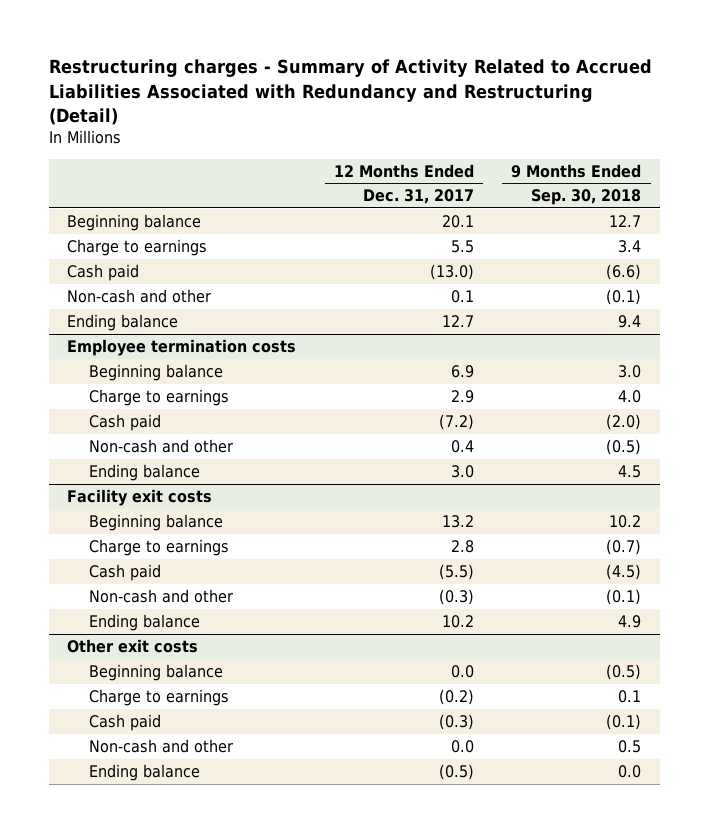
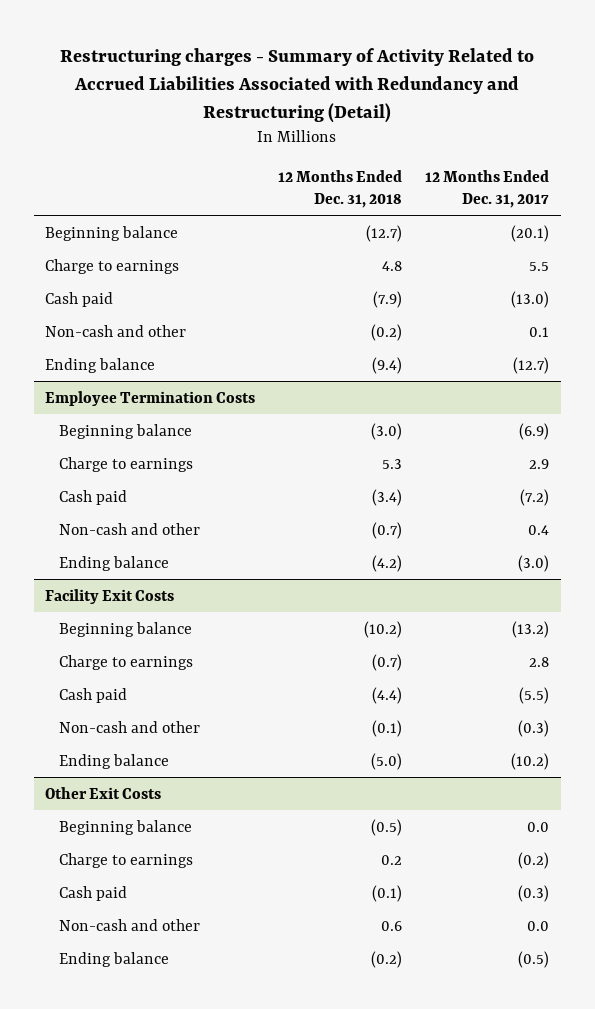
- | 12 Months Ended Dec. 31, 2017 | 9 Months Ended Sep. 30, 2018
+ | 12 Months Ended Dec. 31, 2018 | 12 Months Ended Dec. 31, 2017
- Beginning balance | 20.1 | 12.7
+ Beginning balance | (12.7) | (20.1)
- Ending balance | 12.7 | 9.4
- Employee termination costs
- Beginning balance | 6.9 | 3.0
+ Ending balance | (9.4) | (12.7)
+ Employee Termination Costs
+ Beginning balance | (3.0) | (6.9)
- Ending balance | 3.0 | 4.5
- Facility exit costs
- Beginning balance | 13.2 | 10.2
+ Ending balance | (4.2) | (3.0)
+ Facility Exit Costs
+ Beginning balance | (10.2) | (13.2)
- Ending balance | 10.2 | 4.9
- Other exit costs
+ Ending balance | (5.0) | (10.2)
+ Other Exit Costs

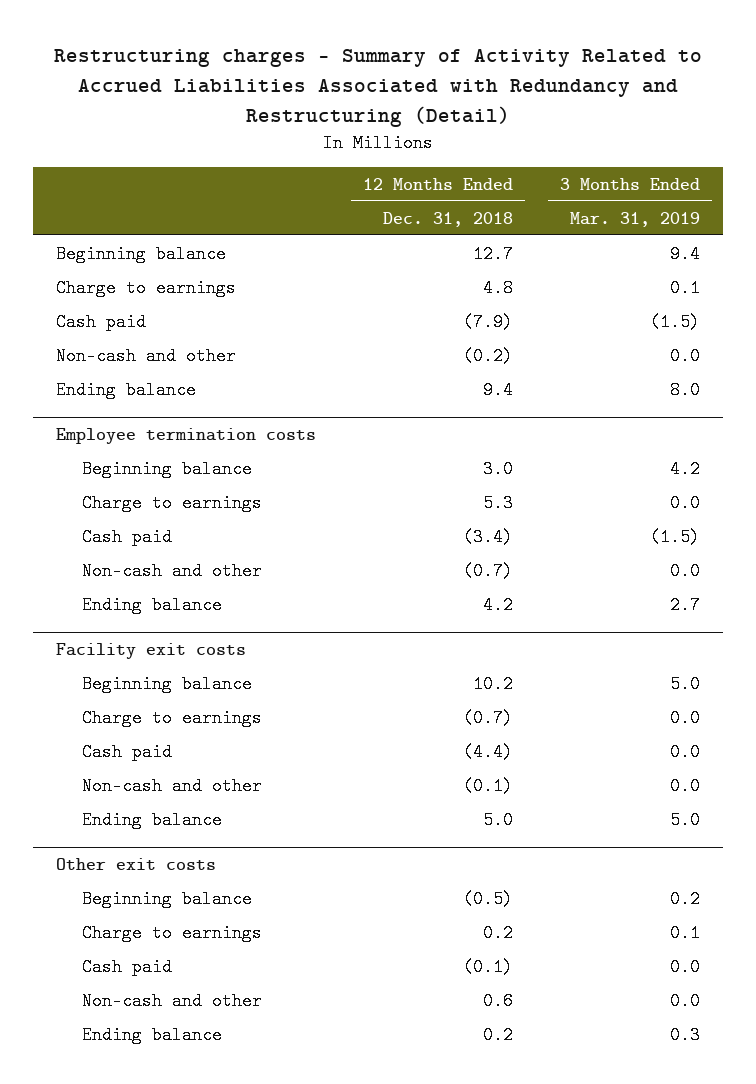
- | 12 Months Ended Dec. 31, 2018 | 12 Months Ended Dec. 31, 2017
+ | 12 Months Ended Dec. 31, 2018 | 3 Months Ended Mar. 31, 2019
- Beginning balance | (12.7) | (20.1)
+ Beginning balance | 12.7 | 9.4
- Ending balance | (9.4) | (12.7)
- Employee Termination Costs
- Beginning balance | (3.0) | (6.9)
+ Ending balance | 9.4 | 8.0
+ Employee termination costs
+ Beginning balance | 3.0 | 4.2
- Ending balance | (4.2) | (3.0)
- Facility Exit Costs
- Beginning balance | (10.2) | (13.2)
+ Ending balance | 4.2 | 2.7
+ Facility exit costs
+ Beginning balance | 10.2 | 5.0
- Ending balance | (5.0) | (10.2)
- Other Exit Costs
+ Ending balance | 5.0 | 5.0
+ Other exit costs
- Ending balance | (0.2) | (0.5)
+ Ending balance | 0.2 | 0.3

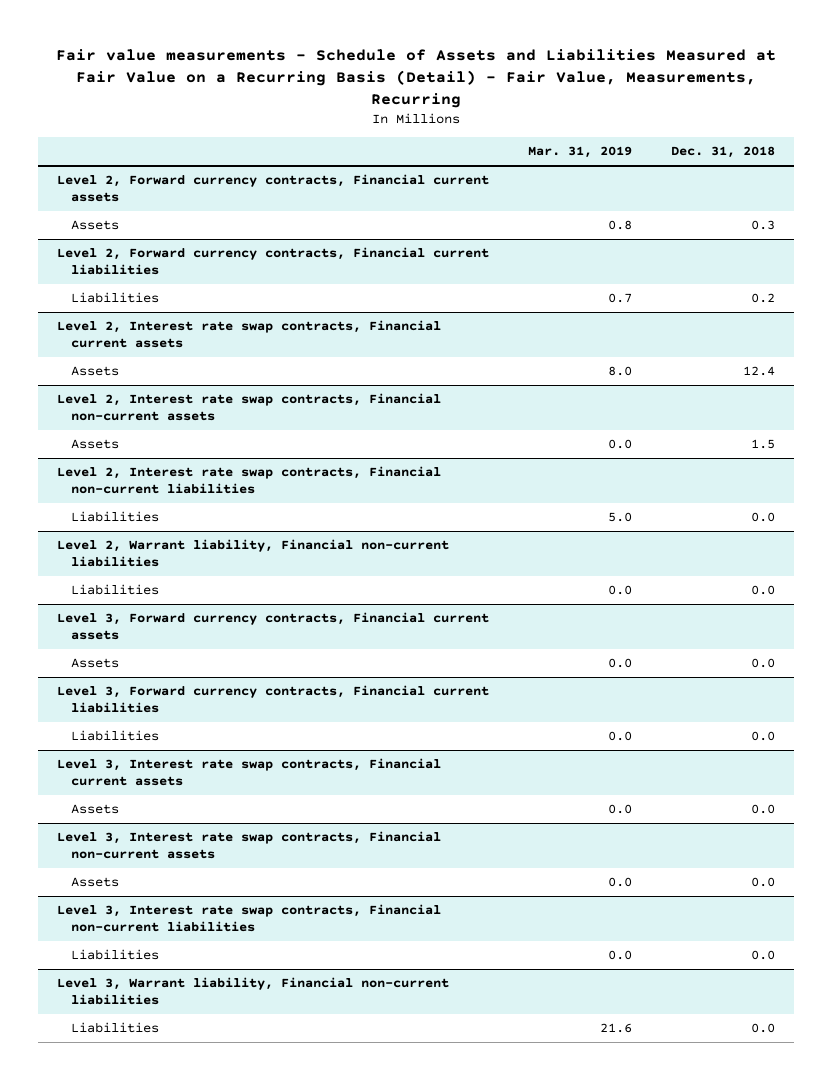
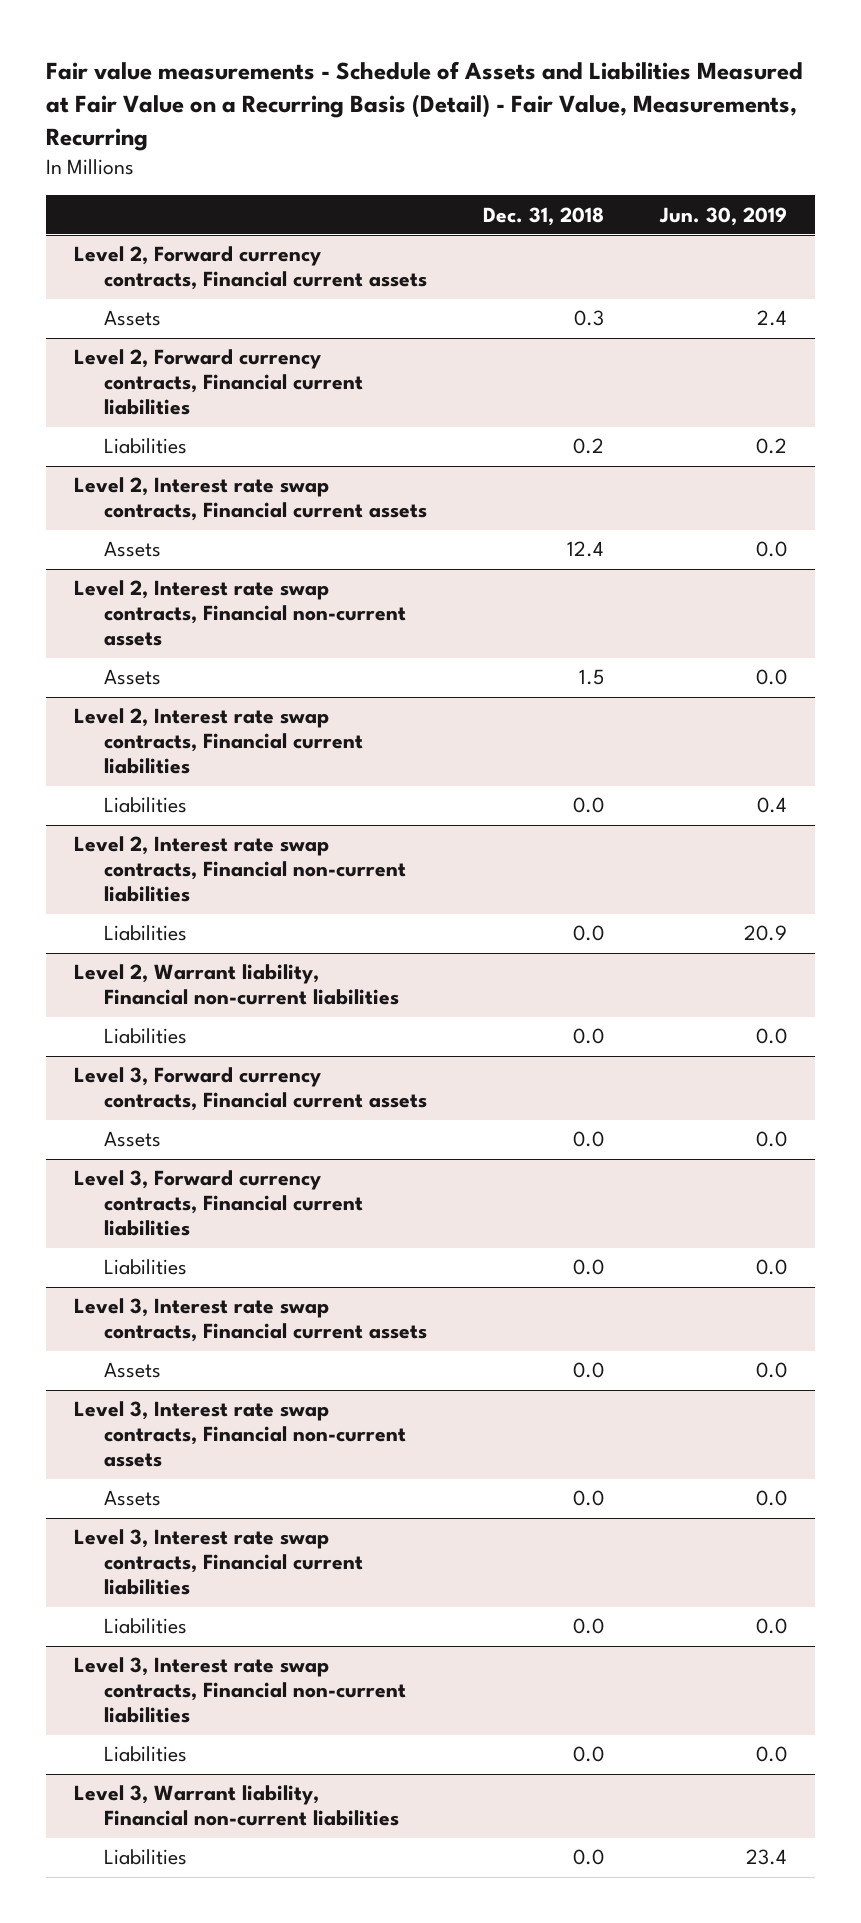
- | Mar. 31, 2019 | Dec. 31, 2018
+ | Dec. 31, 2018 | Jun. 30, 2019
+ Level 2, Interest rate swap contracts, Financial current liabilities
+ Liabilities | 0.0 | 0.4
+ Level 3, Interest rate swap contracts, Financial current liabilities
+ Liabilities | 0.0 | 0.0

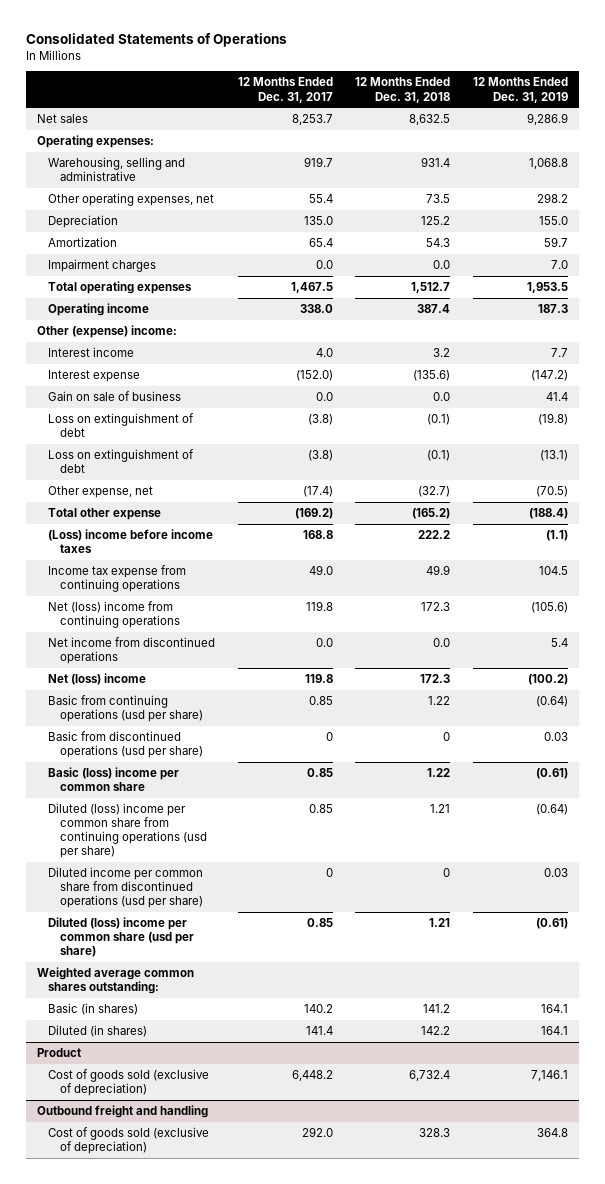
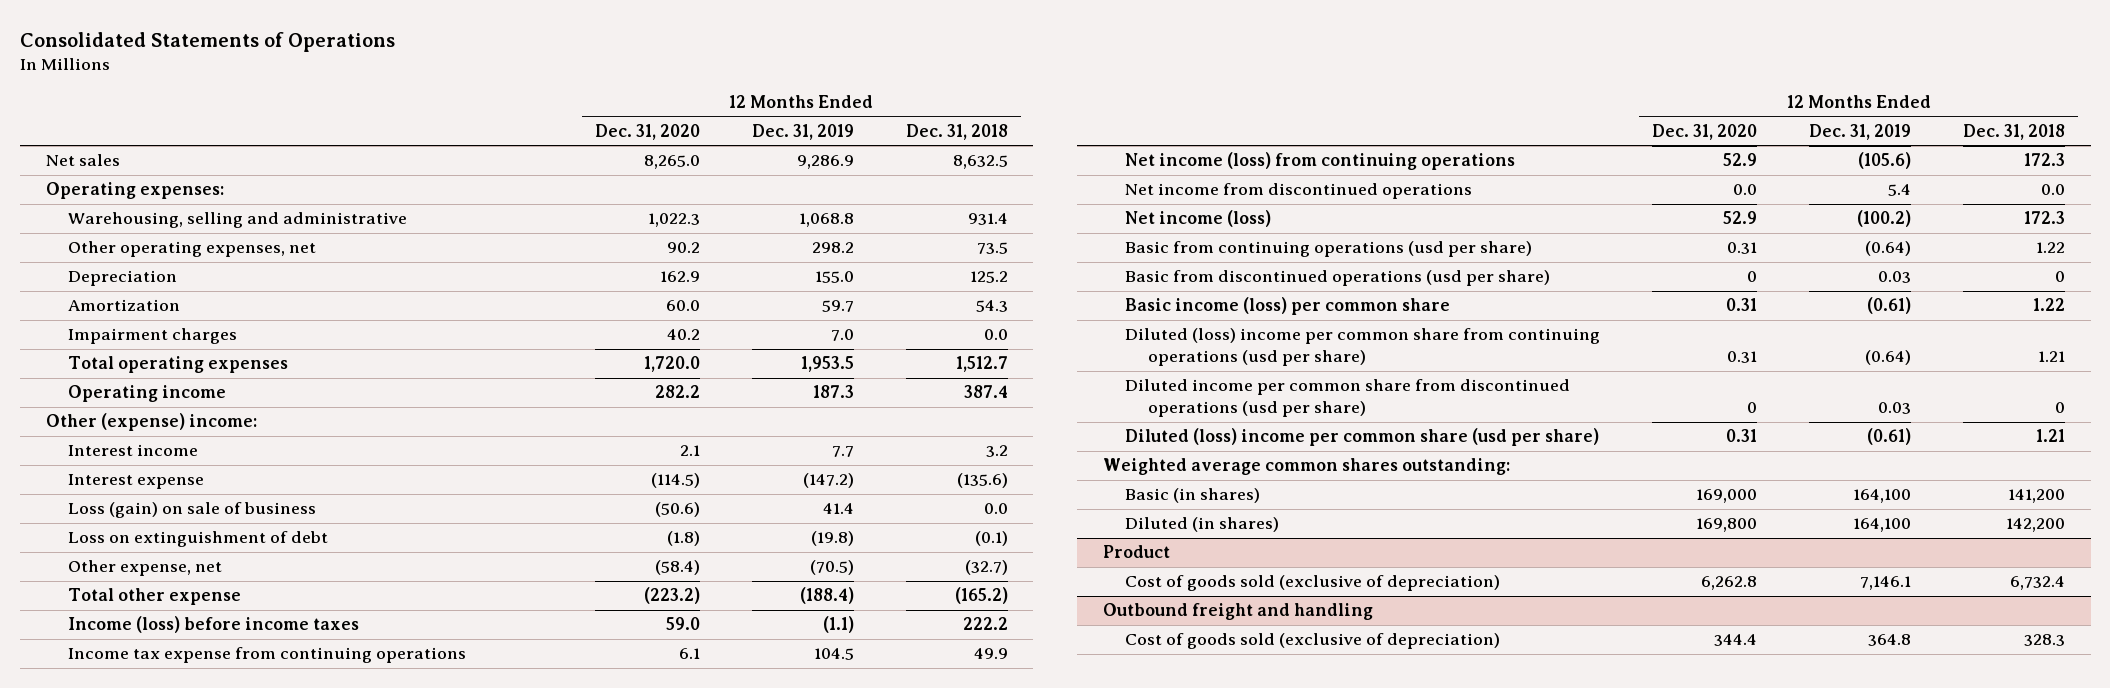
- | 12 Months Ended Dec. 31, 2017 | 12 Months Ended Dec. 31, 2018 | 12 Months Ended Dec. 31, 2019
+ | 12 Months Ended Dec. 31, 2020 | 12 Months Ended Dec. 31, 2019 | 12 Months Ended Dec. 31, 2018
- Gain on sale of business | 0.0 | 0.0 | 41.4
+ Loss (gain) on sale of business | (50.6) | 41.4 | 0.0
- Loss on extinguishment of debt | (3.8) | (0.1) | (13.1)
- (Loss) income before income taxes | 168.8 | 222.2 | (1.1)
+ Income (loss) before income taxes | 59.0 | (1.1) | 222.2
- Net (loss) income from continuing operations | 119.8 | 172.3 | (105.6)
+ Net income (loss) from continuing operations | 52.9 | (105.6) | 172.3
- Net (loss) income | 119.8 | 172.3 | (100.2)
+ Net income (loss) | 52.9 | (100.2) | 172.3
- Basic (loss) income per common share | 0.85 | 1.22 | (0.61)
+ Basic income (loss) per common share | 0.31 | (0.61) | 1.22
- Basic (in shares) | 140.2 | 141.2 | 164.1
- Diluted (in shares) | 141.4 | 142.2 | 164.1
+ Basic (in shares) | 169,000 | 164,100 | 141,200
+ Diluted (in shares) | 169,800 | 164,100 | 142,200

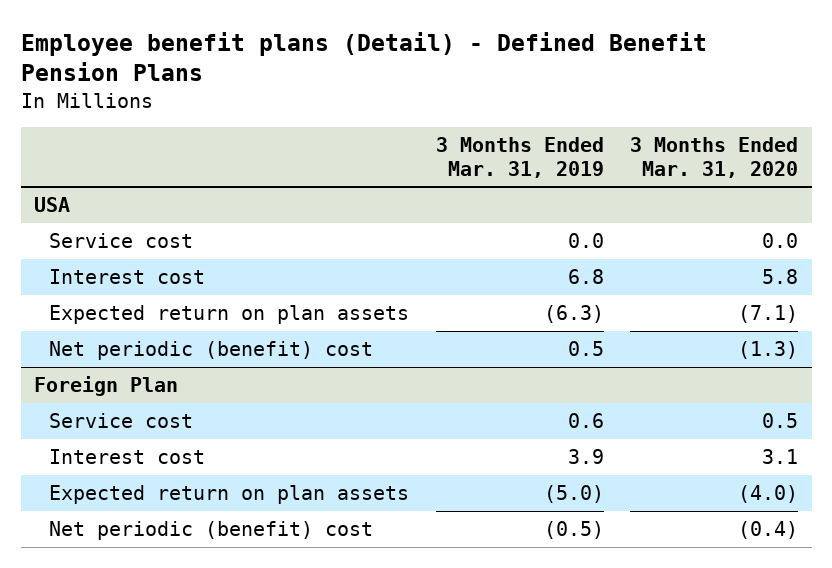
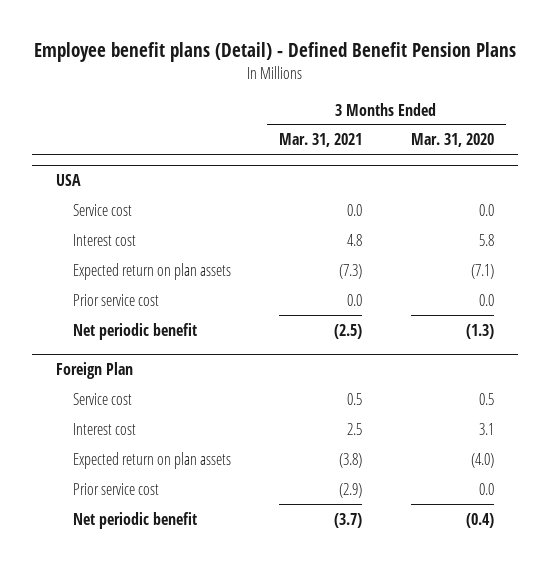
- | 3 Months Ended Mar. 31, 2019 | 3 Months Ended Mar. 31, 2020
+ | 3 Months Ended Mar. 31, 2021 | 3 Months Ended Mar. 31, 2020
@ USA
- Net periodic (benefit) cost | 0.5 | (1.3)
+ Prior service cost | 0.0 | 0.0
+ Net periodic benefit | (2.5) | (1.3)
@ Foreign Plan
- Net periodic (benefit) cost | (0.5) | (0.4)
+ Prior service cost | (2.9) | 0.0
+ Net periodic benefit | (3.7) | (0.4)

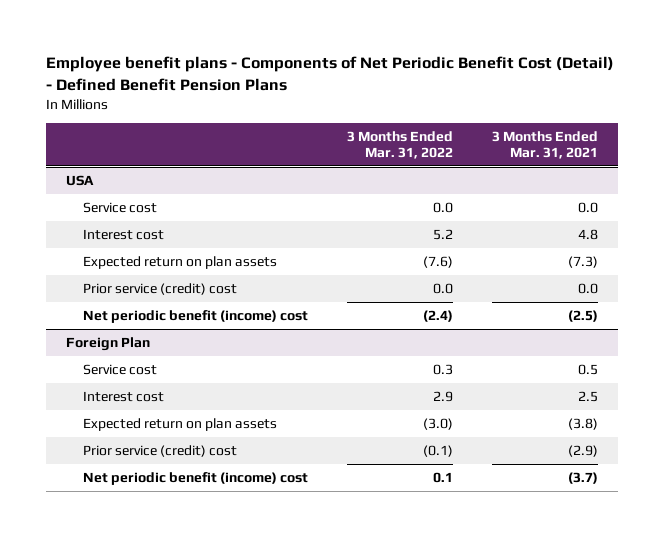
- Employee benefit plans (Detail) - Defined Benefit Pension Plans
+ Employee benefit plans - Components of Net Periodic Benefit Cost (Detail) - Defined Benefit Pension Plans
- | 3 Months Ended Mar. 31, 2021 | 3 Months Ended Mar. 31, 2020
+ | 3 Months Ended Mar. 31, 2022 | 3 Months Ended Mar. 31, 2021
@ USA
- Prior service cost | 0.0 | 0.0
- Net periodic benefit | (2.5) | (1.3)
+ Prior service (credit) cost | 0.0 | 0.0
+ Net periodic benefit (income) cost | (2.4) | (2.5)
@ Foreign Plan
- Prior service cost | (2.9) | 0.0
- Net periodic benefit | (3.7) | (0.4)
+ Prior service (credit) cost | (0.1) | (2.9)
+ Net periodic benefit (income) cost | 0.1 | (3.7)

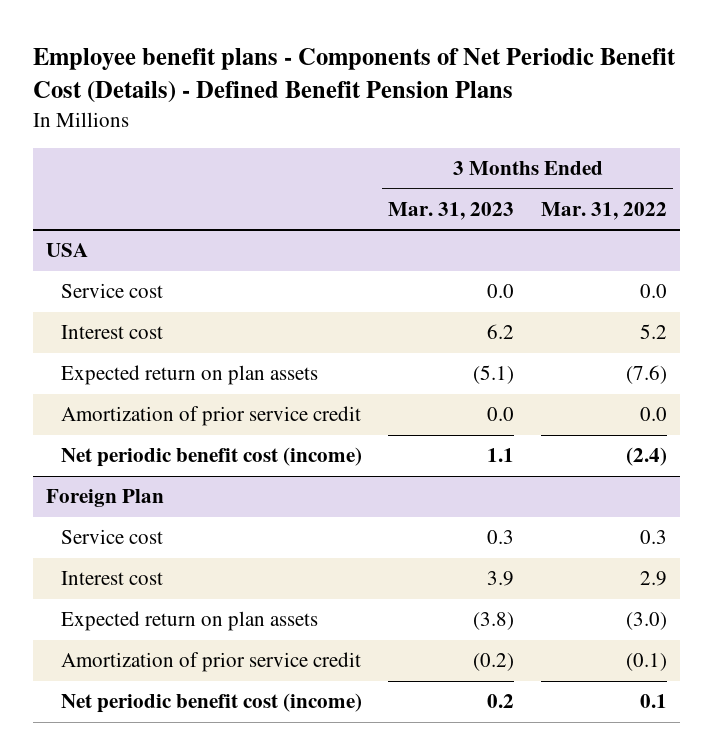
- Employee benefit plans - Components of Net Periodic Benefit Cost (Detail) - Defined Benefit Pension Plans
+ Employee benefit plans - Components of Net Periodic Benefit Cost (Details) - Defined Benefit Pension Plans
- | 3 Months Ended Mar. 31, 2022 | 3 Months Ended Mar. 31, 2021
+ | 3 Months Ended Mar. 31, 2023 | 3 Months Ended Mar. 31, 2022
@ USA
- Prior service (credit) cost | 0.0 | 0.0
- Net periodic benefit (income) cost | (2.4) | (2.5)
+ Amortization of prior service credit | 0.0 | 0.0
+ Net periodic benefit cost (income) | 1.1 | (2.4)
@ Foreign Plan
- Prior service (credit) cost | (0.1) | (2.9)
- Net periodic benefit (income) cost | 0.1 | (3.7)
+ Amortization of prior service credit | (0.2) | (0.1)
+ Net periodic benefit cost (income) | 0.2 | 0.1

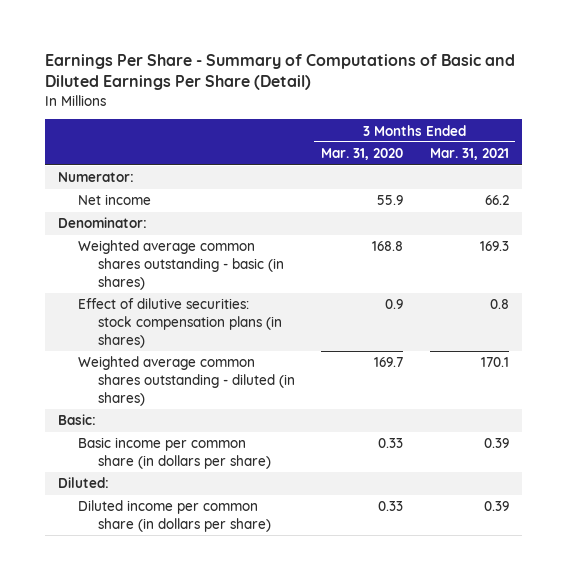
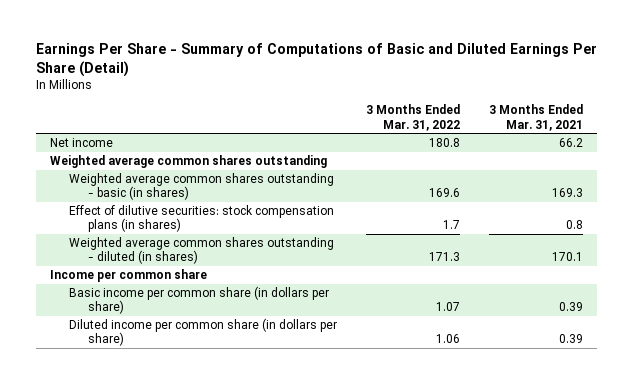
- | 3 Months Ended Mar. 31, 2020 | 3 Months Ended Mar. 31, 2021
+ | 3 Months Ended Mar. 31, 2022 | 3 Months Ended Mar. 31, 2021
- Numerator:
- Denominator:
+ Weighted average common shares outstanding
- Basic:
+ Income per common share
- Diluted:

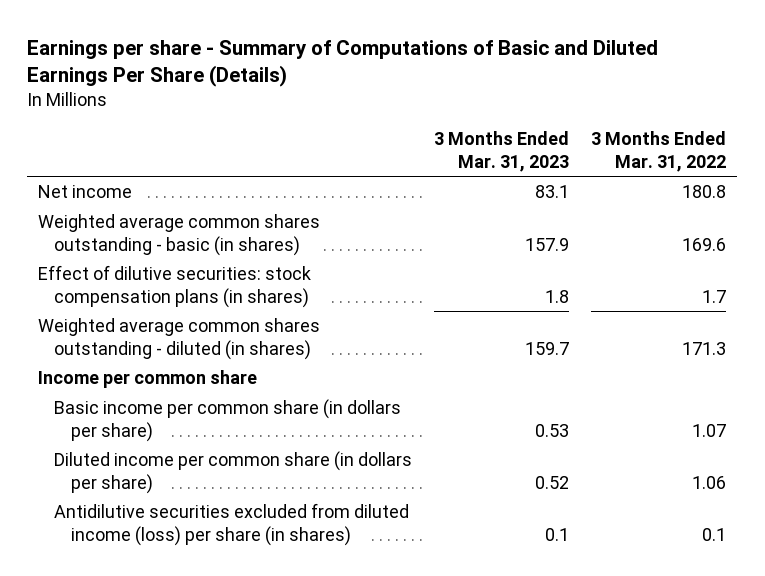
- Earnings Per Share - Summary of Computations of Basic and Diluted Earnings Per Share (Detail)
+ Earnings per share - Summary of Computations of Basic and Diluted Earnings Per Share (Details)
- | 3 Months Ended Mar. 31, 2022 | 3 Months Ended Mar. 31, 2021
+ | 3 Months Ended Mar. 31, 2023 | 3 Months Ended Mar. 31, 2022
- Weighted average common shares outstanding
+ Antidilutive securities excluded from diluted income (loss) per share (in shares) | 0.1 | 0.1

